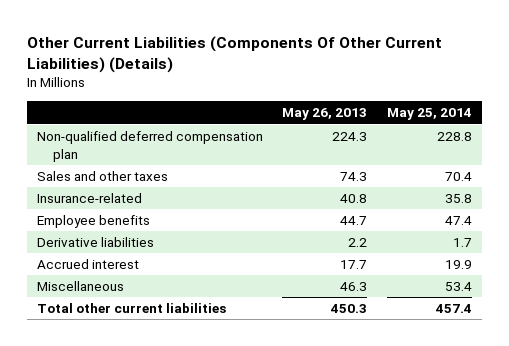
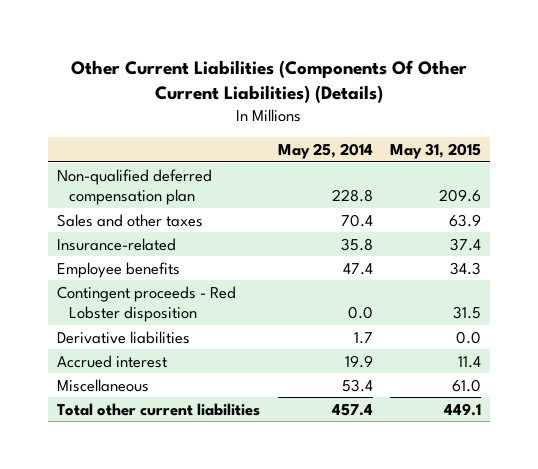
- | May 26, 2013 | May 25, 2014
+ | May 25, 2014 | May 31, 2015
+ Contingent proceeds - Red Lobster disposition | 0.0 | 31.5

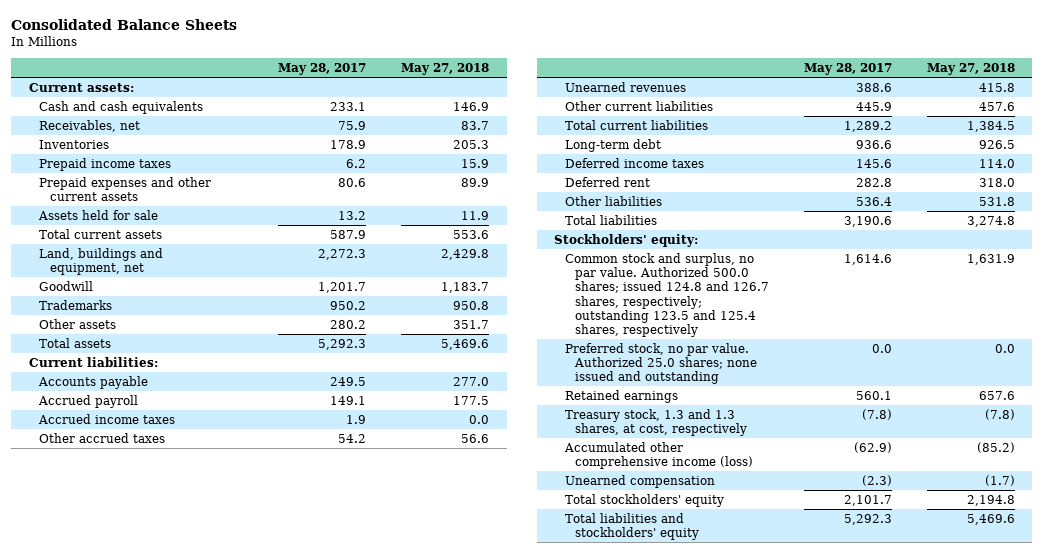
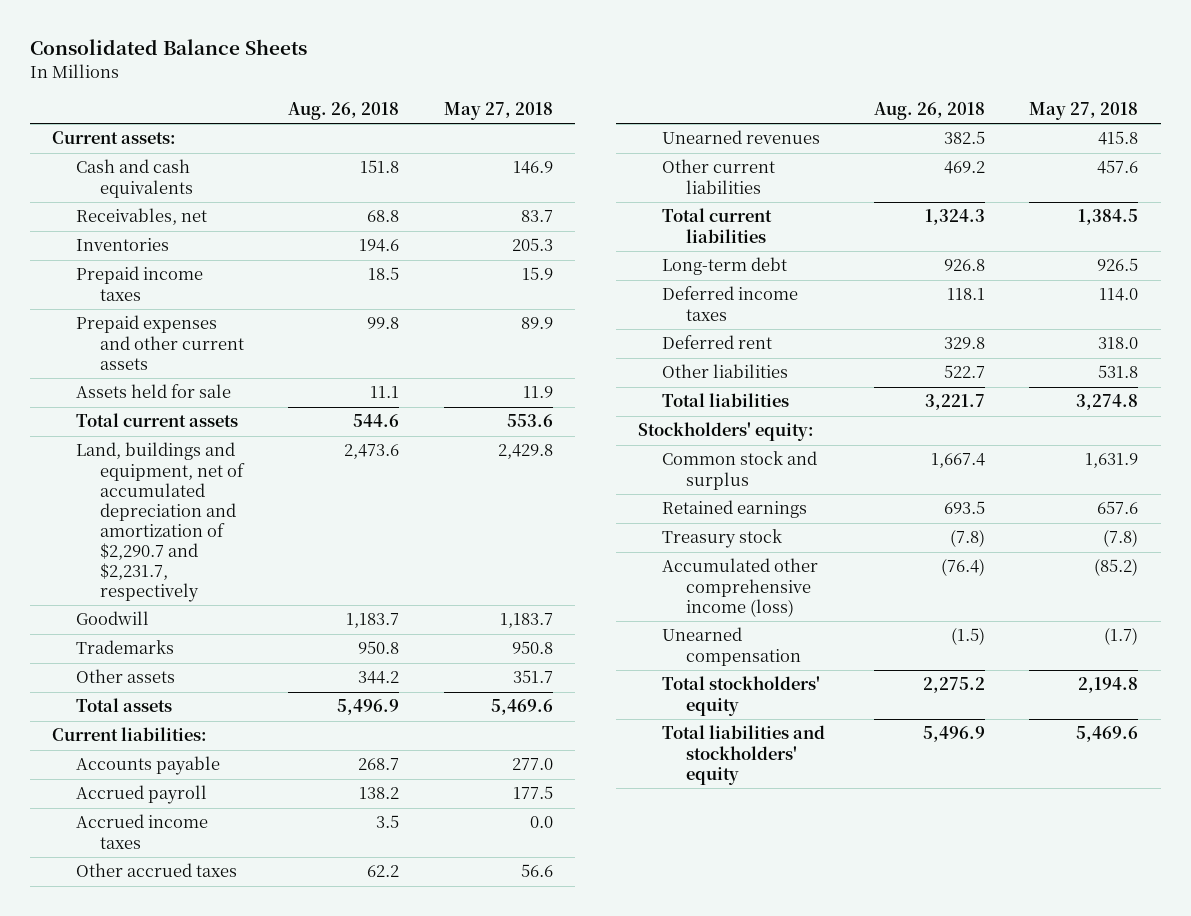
- | May 28, 2017 | May 27, 2018
+ | Aug. 26, 2018 | May 27, 2018
- Land, buildings and equipment, net | 2,272.3 | 2,429.8
+ Land, buildings and equipment, net of accumulated depreciation and amortization of $2,290.7 and $2,231.7, respectively | 2,473.6 | 2,429.8
- Common stock and surplus, no par value. Authorized 500.0 shares; issued 124.8 and 126.7 shares, respectively; outstanding 123.5 and 125.4 shares, respectively | 1,614.6 | 1,631.9
- Preferred stock, no par value. Authorized 25.0 shares; none issued and outstanding | 0.0 | 0.0
+ Common stock and surplus | 1,667.4 | 1,631.9
- Treasury stock, 1.3 and 1.3 shares, at cost, respectively | (7.8) | (7.8)
+ Treasury stock | (7.8) | (7.8)

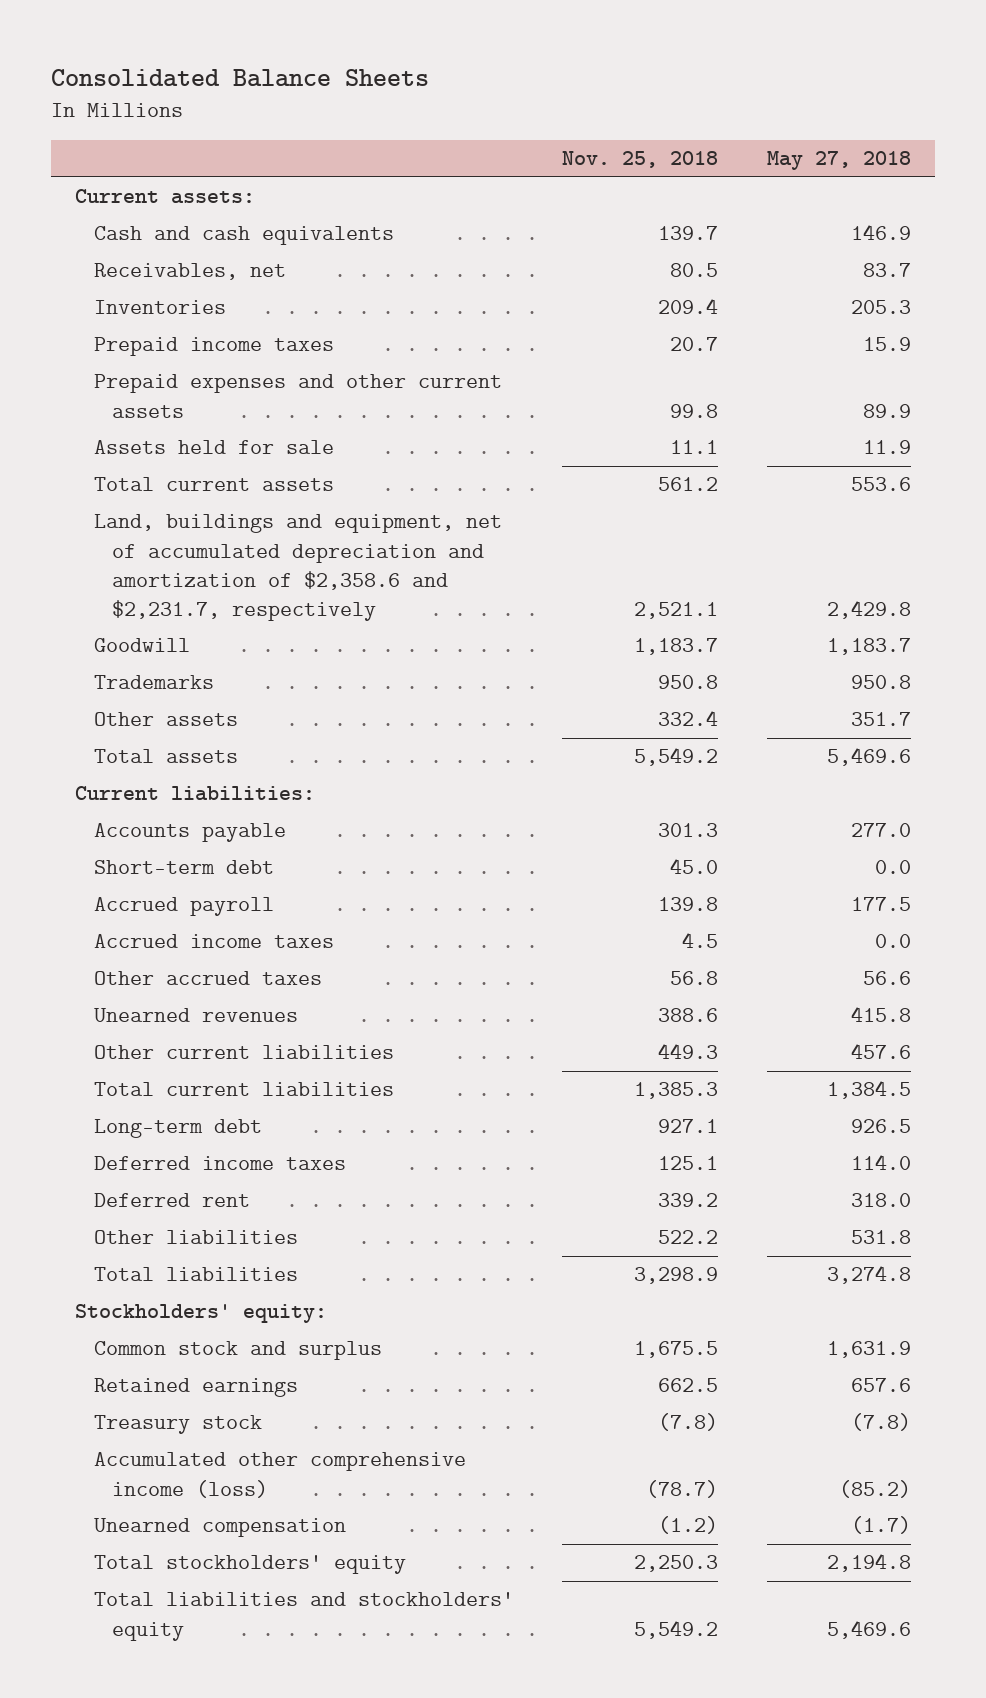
- | Aug. 26, 2018 | May 27, 2018
+ | Nov. 25, 2018 | May 27, 2018
- Land, buildings and equipment, net of accumulated depreciation and amortization of $2,290.7 and $2,231.7, respectively | 2,473.6 | 2,429.8
+ Land, buildings and equipment, net of accumulated depreciation and amortization of $2,358.6 and $2,231.7, respectively | 2,521.1 | 2,429.8
+ Short-term debt | 45.0 | 0.0

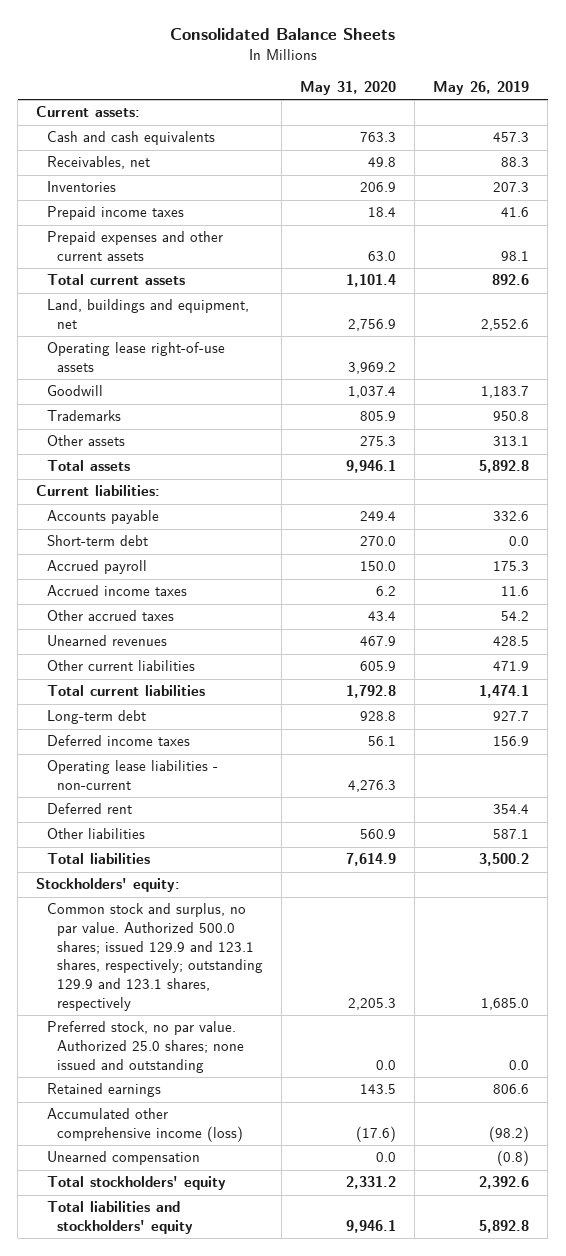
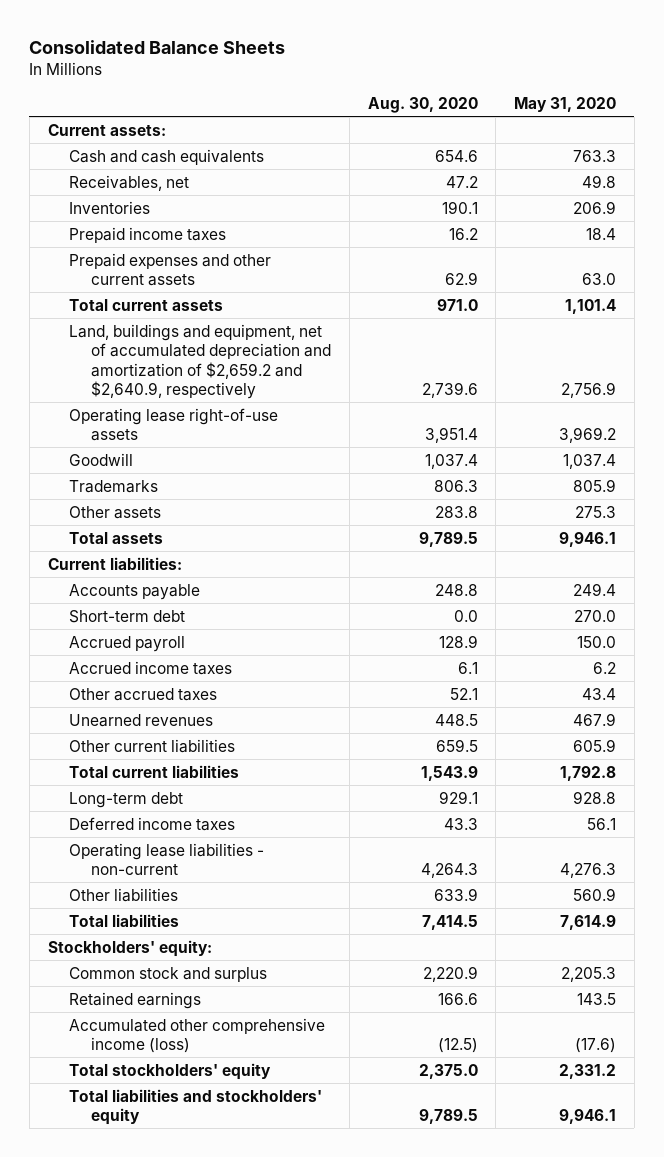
- | May 31, 2020 | May 26, 2019
+ | Aug. 30, 2020 | May 31, 2020
- Land, buildings and equipment, net | 2,756.9 | 2,552.6
+ Land, buildings and equipment, net of accumulated depreciation and amortization of $2,659.2 and $2,640.9, respectively | 2,739.6 | 2,756.9
- Deferred rent | | 354.4
- Common stock and surplus, no par value. Authorized 500.0 shares; issued 129.9 and 123.1 shares, respectively; outstanding 129.9 and 123.1 shares, respectively | 2,205.3 | 1,685.0
- Preferred stock, no par value. Authorized 25.0 shares; none issued and outstanding | 0.0 | 0.0
+ Common stock and surplus | 2,220.9 | 2,205.3
- Unearned compensation | 0.0 | (0.8)

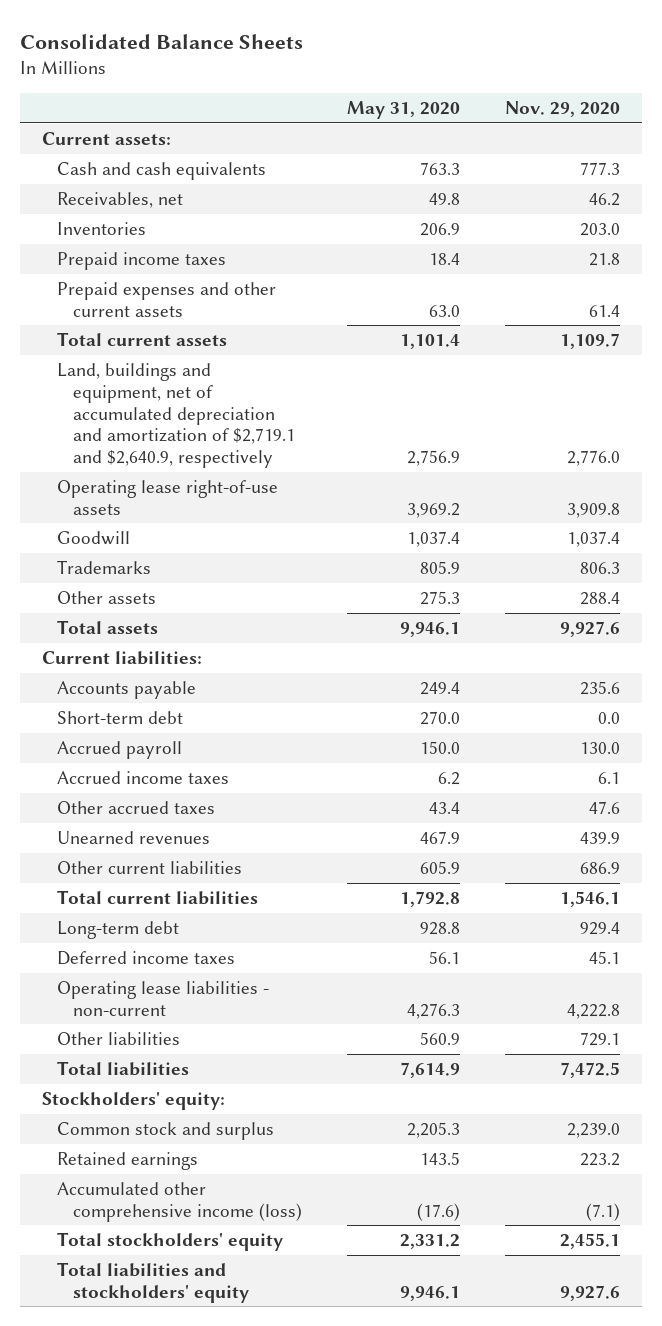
- | Aug. 30, 2020 | May 31, 2020
+ | May 31, 2020 | Nov. 29, 2020
- Land, buildings and equipment, net of accumulated depreciation and amortization of $2,659.2 and $2,640.9, respectively | 2,739.6 | 2,756.9
+ Land, buildings and equipment, net of accumulated depreciation and amortization of $2,719.1 and $2,640.9, respectively | 2,756.9 | 2,776.0

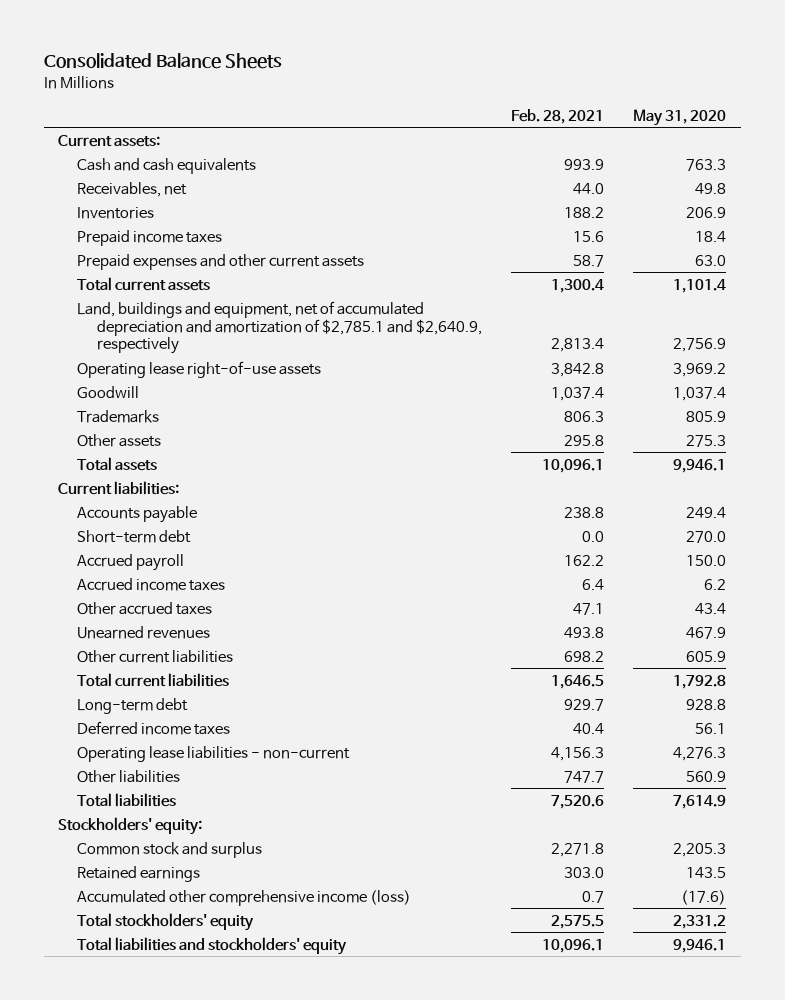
- | May 31, 2020 | Nov. 29, 2020
+ | Feb. 28, 2021 | May 31, 2020
- Land, buildings and equipment, net of accumulated depreciation and amortization of $2,719.1 and $2,640.9, respectively | 2,756.9 | 2,776.0
+ Land, buildings and equipment, net of accumulated depreciation and amortization of $2,785.1 and $2,640.9, respectively | 2,813.4 | 2,756.9

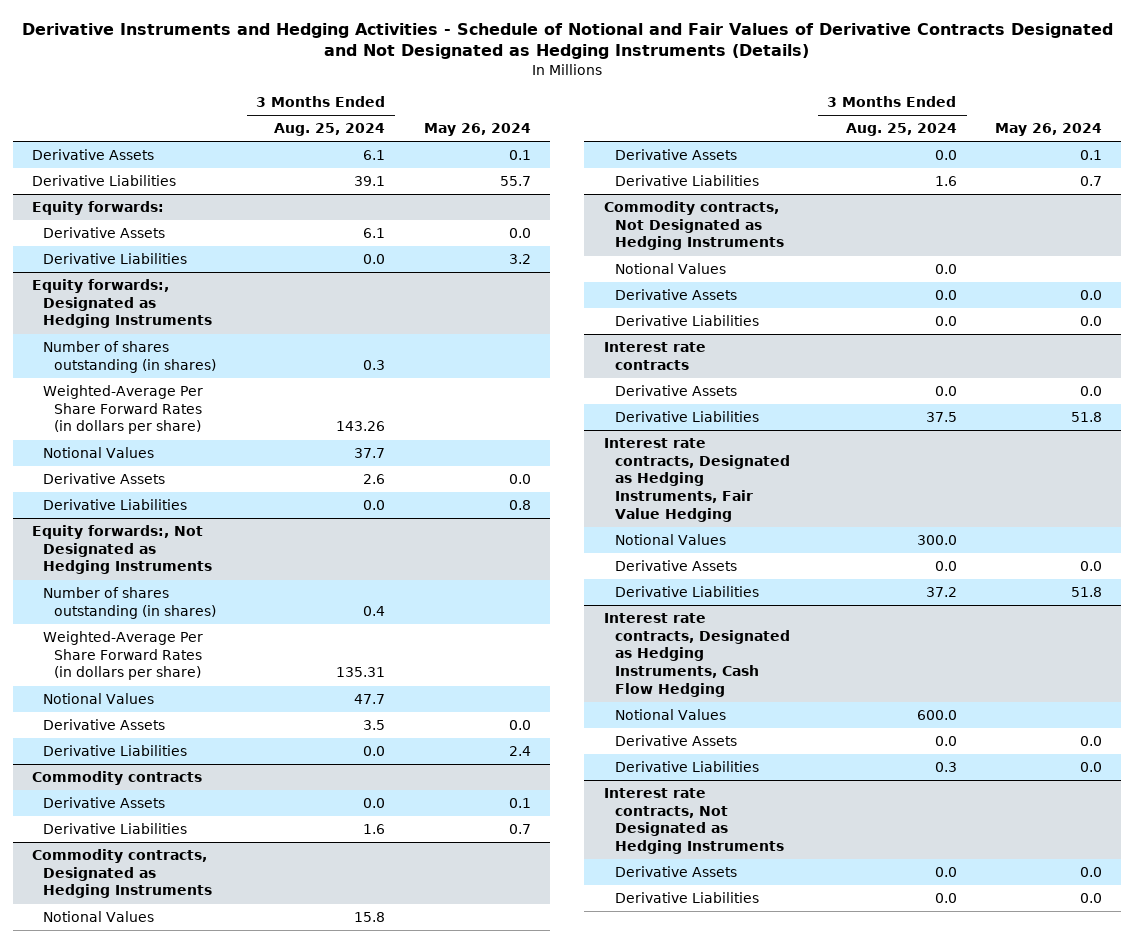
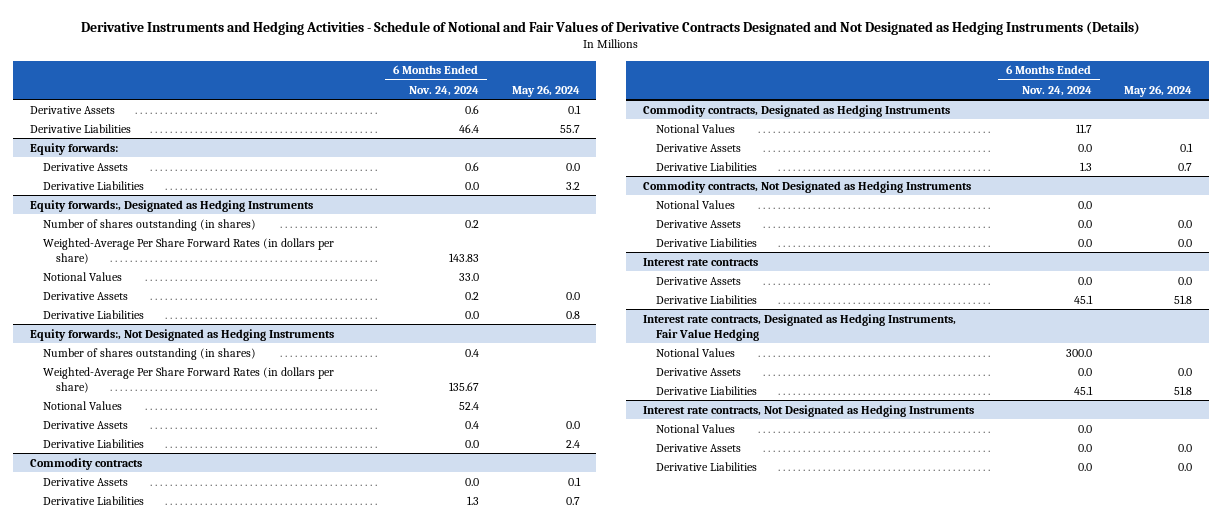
- | 3 Months Ended Aug. 25, 2024 | May 26, 2024
+ | 6 Months Ended Nov. 24, 2024 | May 26, 2024
- Interest rate contracts, Designated as Hedging Instruments, Cash Flow Hedging
- Notional Values | 600.0 |
- Derivative Assets | 0.0 | 0.0
- Derivative Liabilities | 0.3 | 0.0
@ Interest rate contracts, Not Designated as Hedging Instruments
+ Notional Values | 0.0 |

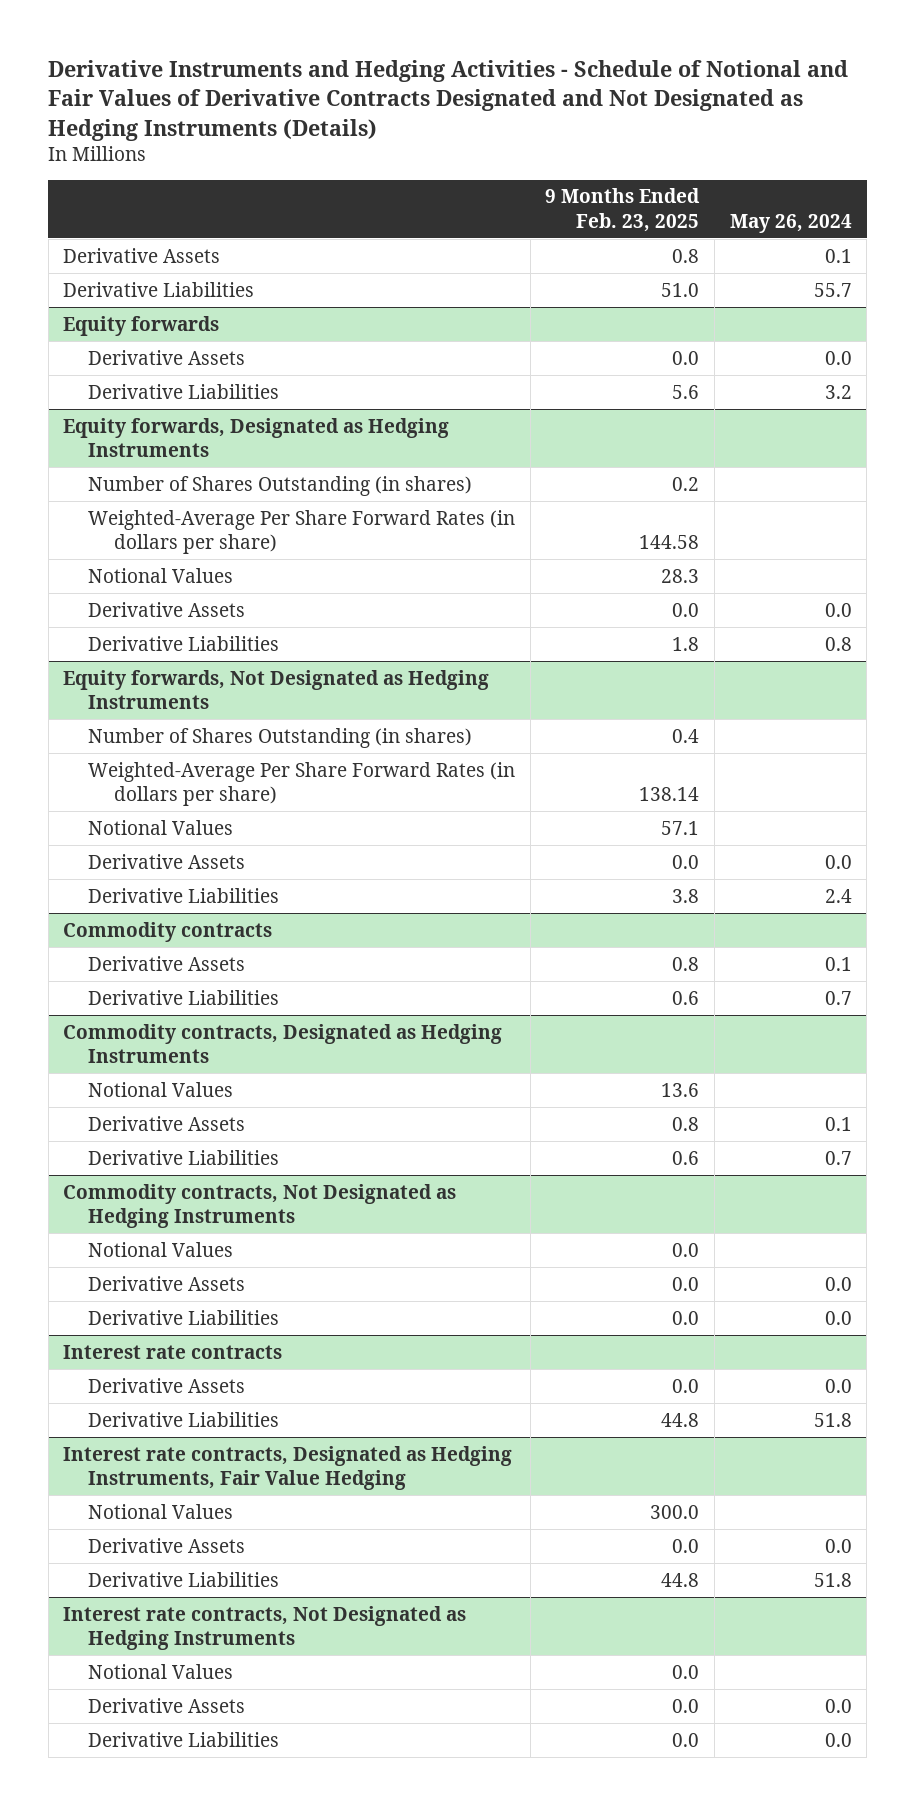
- | 6 Months Ended Nov. 24, 2024 | May 26, 2024
+ | 9 Months Ended Feb. 23, 2025 | May 26, 2024
- Equity forwards:
+ Equity forwards
- Equity forwards:, Designated as Hedging Instruments
- Number of shares outstanding (in shares) | 0.2 |
+ Equity forwards, Designated as Hedging Instruments
+ Number of Shares Outstanding (in shares) | 0.2 |
- Equity forwards:, Not Designated as Hedging Instruments
- Number of shares outstanding (in shares) | 0.4 |
+ Equity forwards, Not Designated as Hedging Instruments
+ Number of Shares Outstanding (in shares) | 0.4 |

